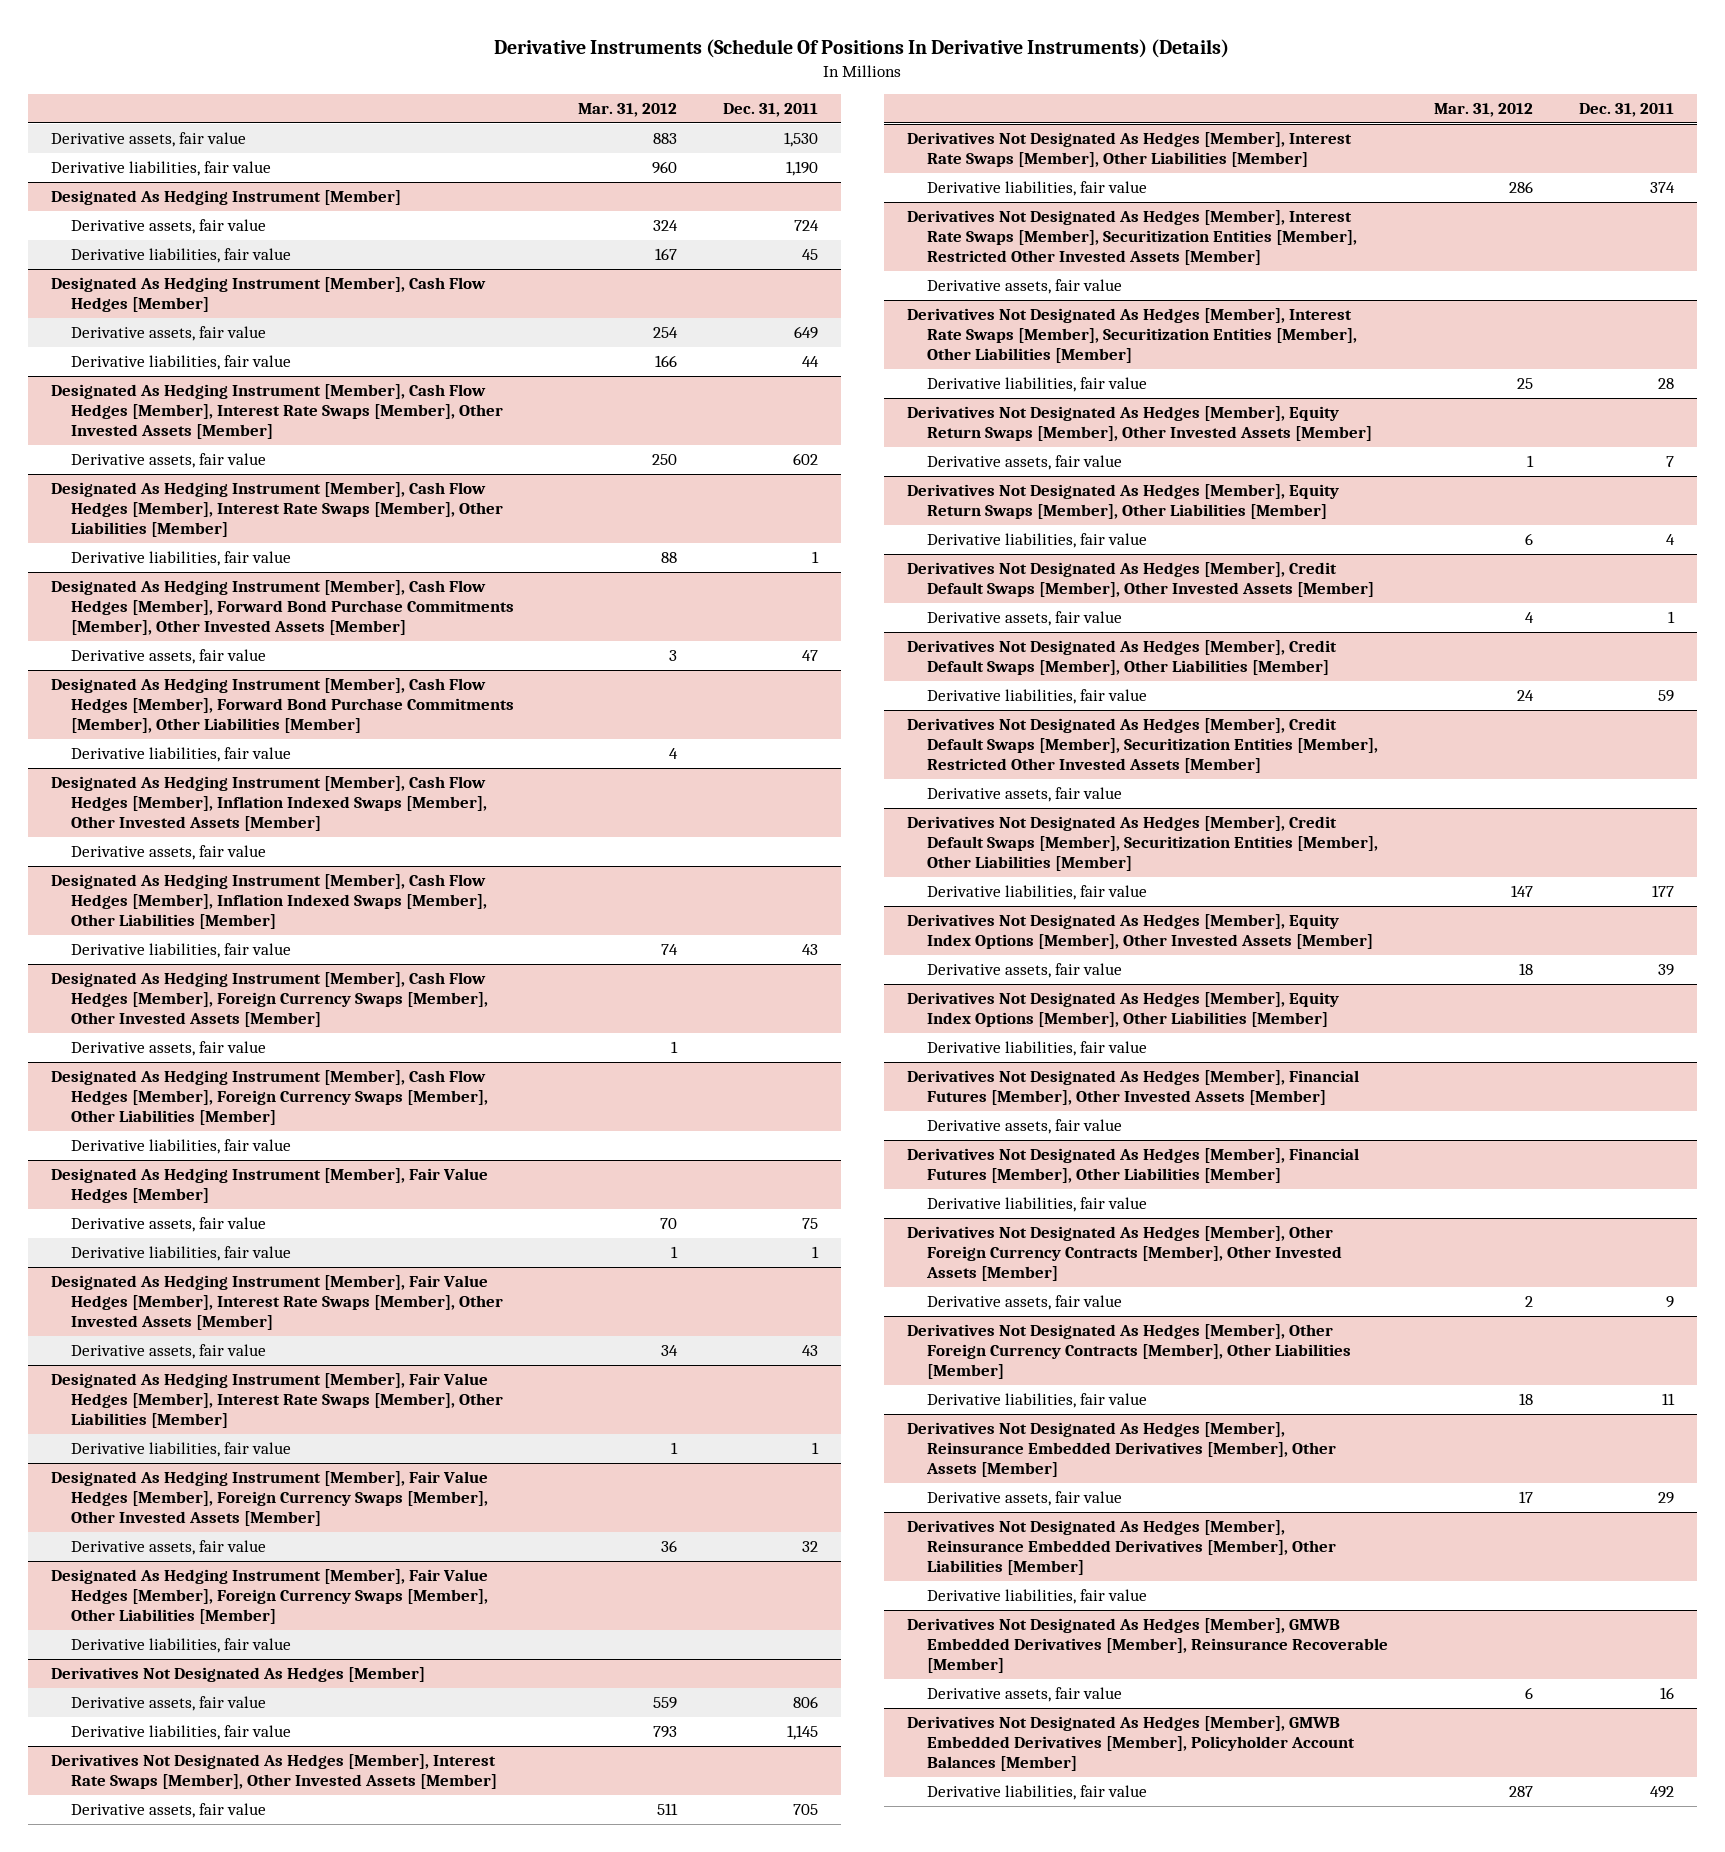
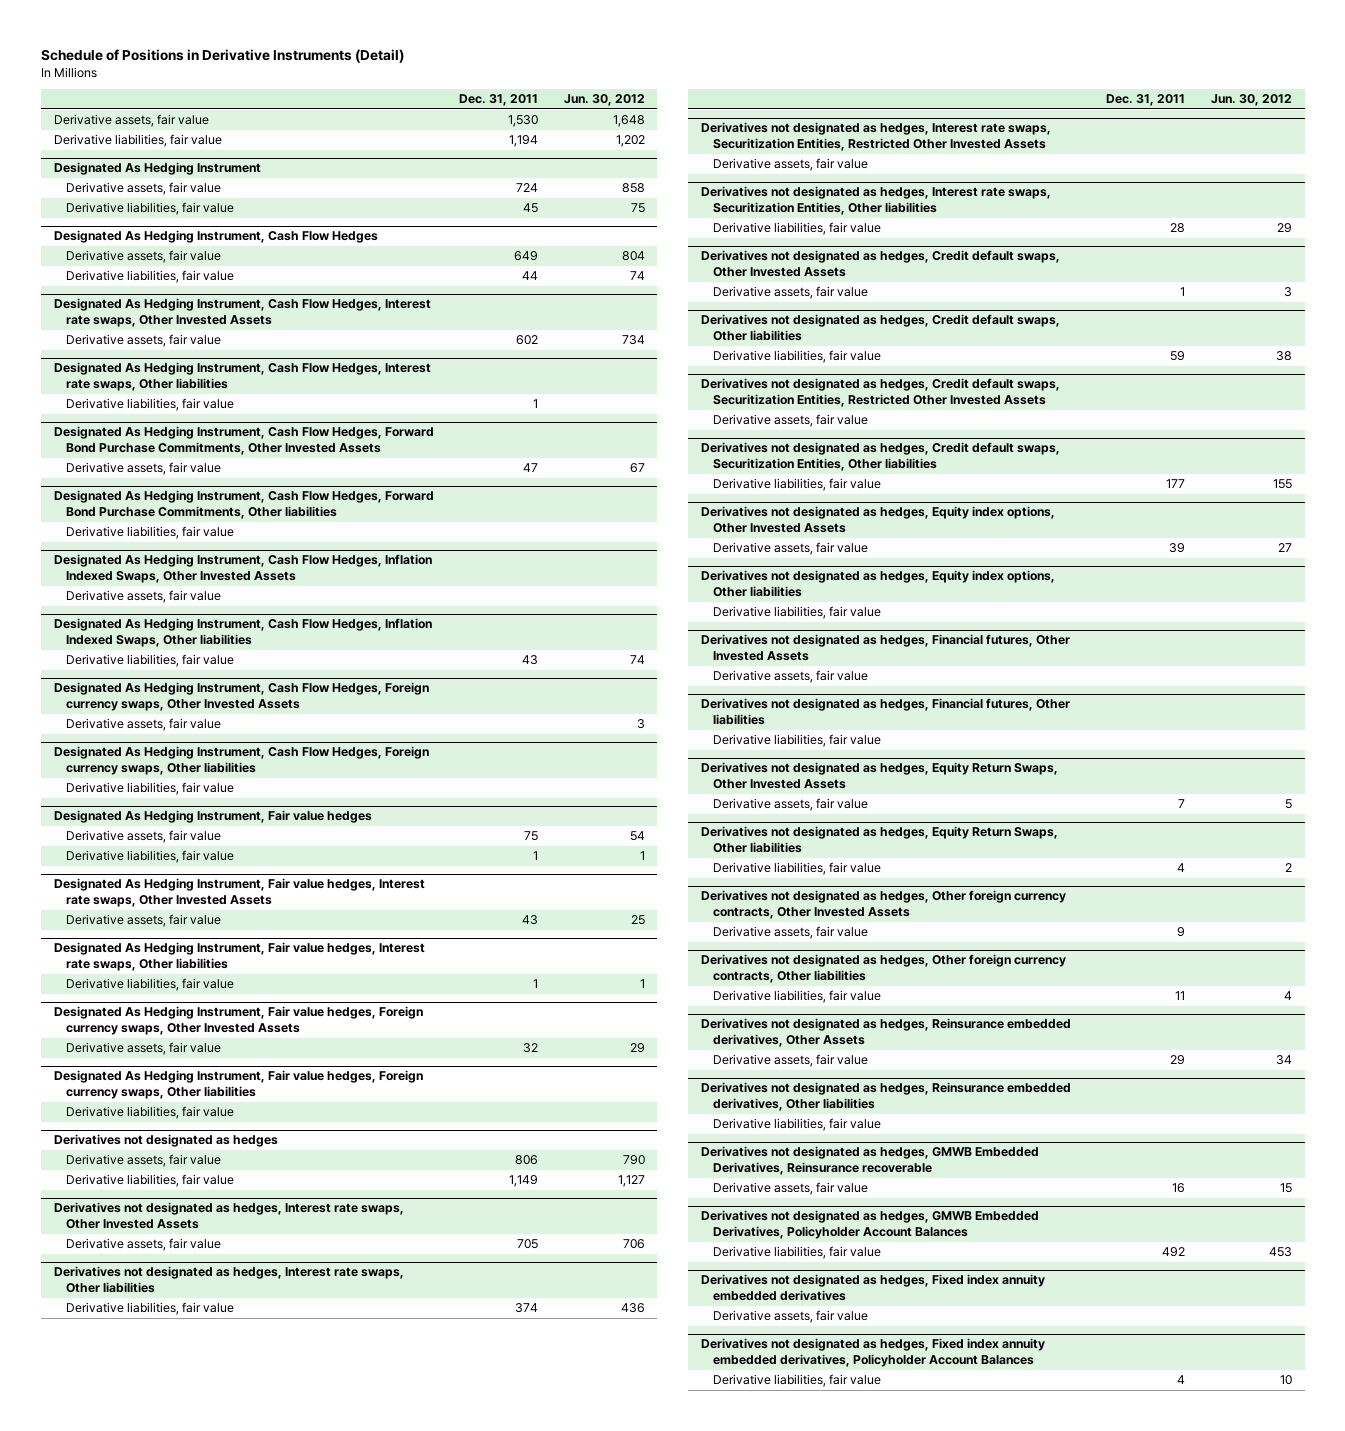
- Derivative Instruments (Schedule Of Positions In Derivative Instruments) (Details)
+ Schedule of Positions in Derivative Instruments (Detail)
- | Mar. 31, 2012 | Dec. 31, 2011
+ | Dec. 31, 2011 | Jun. 30, 2012
- Derivative liabilities, fair value | 960 | 1,190
- Designated As Hedging Instrument [Member]
+ Derivative liabilities, fair value | 1,194 | 1,202
+ Designated As Hedging Instrument
- Designated As Hedging Instrument [Member], Cash Flow Hedges [Member]
+ Designated As Hedging Instrument, Cash Flow Hedges
- Designated As Hedging Instrument [Member], Cash Flow Hedges [Member], Interest Rate Swaps [Member], Other Invested Assets [Member]
+ Designated As Hedging Instrument, Cash Flow Hedges, Interest rate swaps, Other Invested Assets
- Designated As Hedging Instrument [Member], Cash Flow Hedges [Member], Interest Rate Swaps [Member], Other Liabilities [Member]
+ Designated As Hedging Instrument, Cash Flow Hedges, Interest rate swaps, Other liabilities
- Designated As Hedging Instrument [Member], Cash Flow Hedges [Member], Forward Bond Purchase Commitments [Member], Other Invested Assets [Member]
+ Designated As Hedging Instrument, Cash Flow Hedges, Forward Bond Purchase Commitments, Other Invested Assets
- Designated As Hedging Instrument [Member], Cash Flow Hedges [Member], Forward Bond Purchase Commitments [Member], Other Liabilities [Member]
+ Designated As Hedging Instrument, Cash Flow Hedges, Forward Bond Purchase Commitments, Other liabilities
- Designated As Hedging Instrument [Member], Cash Flow Hedges [Member], Inflation Indexed Swaps [Member], Other Invested Assets [Member]
+ Designated As Hedging Instrument, Cash Flow Hedges, Inflation Indexed Swaps, Other Invested Assets
- Designated As Hedging Instrument [Member], Cash Flow Hedges [Member], Inflation Indexed Swaps [Member], Other Liabilities [Member]
+ Designated As Hedging Instrument, Cash Flow Hedges, Inflation Indexed Swaps, Other liabilities
- Designated As Hedging Instrument [Member], Cash Flow Hedges [Member], Foreign Currency Swaps [Member], Other Invested Assets [Member]
+ Designated As Hedging Instrument, Cash Flow Hedges, Foreign currency swaps, Other Invested Assets
- Designated As Hedging Instrument [Member], Cash Flow Hedges [Member], Foreign Currency Swaps [Member], Other Liabilities [Member]
+ Designated As Hedging Instrument, Cash Flow Hedges, Foreign currency swaps, Other liabilities
- Designated As Hedging Instrument [Member], Fair Value Hedges [Member]
+ Designated As Hedging Instrument, Fair value hedges
- Designated As Hedging Instrument [Member], Fair Value Hedges [Member], Interest Rate Swaps [Member], Other Invested Assets [Member]
+ Designated As Hedging Instrument, Fair value hedges, Interest rate swaps, Other Invested Assets
- Designated As Hedging Instrument [Member], Fair Value Hedges [Member], Interest Rate Swaps [Member], Other Liabilities [Member]
+ Designated As Hedging Instrument, Fair value hedges, Interest rate swaps, Other liabilities
- Designated As Hedging Instrument [Member], Fair Value Hedges [Member], Foreign Currency Swaps [Member], Other Invested Assets [Member]
+ Designated As Hedging Instrument, Fair value hedges, Foreign currency swaps, Other Invested Assets
- Designated As Hedging Instrument [Member], Fair Value Hedges [Member], Foreign Currency Swaps [Member], Other Liabilities [Member]
+ Designated As Hedging Instrument, Fair value hedges, Foreign currency swaps, Other liabilities
- Derivatives Not Designated As Hedges [Member]
+ Derivatives not designated as hedges
- Derivative liabilities, fair value | 793 | 1,145
- Derivatives Not Designated As Hedges [Member], Interest Rate Swaps [Member], Other Invested Assets [Member]
+ Derivative liabilities, fair value | 1,149 | 1,127
+ Derivatives not designated as hedges, Interest rate swaps, Other Invested Assets
- Derivatives Not Designated As Hedges [Member], Interest Rate Swaps [Member], Other Liabilities [Member]
+ Derivatives not designated as hedges, Interest rate swaps, Other liabilities
- Derivatives Not Designated As Hedges [Member], Interest Rate Swaps [Member], Securitization Entities [Member], Restricted Other Invested Assets [Member]
+ Derivatives not designated as hedges, Interest rate swaps, Securitization Entities, Restricted Other Invested Assets
- Derivatives Not Designated As Hedges [Member], Interest Rate Swaps [Member], Securitization Entities [Member], Other Liabilities [Member]
+ Derivatives not designated as hedges, Interest rate swaps, Securitization Entities, Other liabilities
- Derivatives Not Designated As Hedges [Member], Equity Return Swaps [Member], Other Invested Assets [Member]
- Derivative assets, fair value | 1 | 7
- Derivatives Not Designated As Hedges [Member], Equity Return Swaps [Member], Other Liabilities [Member]
- Derivative liabilities, fair value | 6 | 4
- Derivatives Not Designated As Hedges [Member], Credit Default Swaps [Member], Other Invested Assets [Member]
+ Derivatives not designated as hedges, Credit default swaps, Other Invested Assets
- Derivatives Not Designated As Hedges [Member], Credit Default Swaps [Member], Other Liabilities [Member]
+ Derivatives not designated as hedges, Credit default swaps, Other liabilities
- Derivatives Not Designated As Hedges [Member], Credit Default Swaps [Member], Securitization Entities [Member], Restricted Other Invested Assets [Member]
+ Derivatives not designated as hedges, Credit default swaps, Securitization Entities, Restricted Other Invested Assets
- Derivatives Not Designated As Hedges [Member], Credit Default Swaps [Member], Securitization Entities [Member], Other Liabilities [Member]
+ Derivatives not designated as hedges, Credit default swaps, Securitization Entities, Other liabilities
- Derivatives Not Designated As Hedges [Member], Equity Index Options [Member], Other Invested Assets [Member]
+ Derivatives not designated as hedges, Equity index options, Other Invested Assets
- Derivatives Not Designated As Hedges [Member], Equity Index Options [Member], Other Liabilities [Member]
+ Derivatives not designated as hedges, Equity index options, Other liabilities
- Derivatives Not Designated As Hedges [Member], Financial Futures [Member], Other Invested Assets [Member]
+ Derivatives not designated as hedges, Financial futures, Other Invested Assets
- Derivatives Not Designated As Hedges [Member], Financial Futures [Member], Other Liabilities [Member]
+ Derivatives not designated as hedges, Financial futures, Other liabilities
- Derivatives Not Designated As Hedges [Member], Other Foreign Currency Contracts [Member], Other Invested Assets [Member]
+ Derivatives not designated as hedges, Equity Return Swaps, Other Invested Assets
+ Derivative assets, fair value | 7 | 5
+ Derivatives not designated as hedges, Equity Return Swaps, Other liabilities
+ Derivative liabilities, fair value | 4 | 2
+ Derivatives not designated as hedges, Other foreign currency contracts, Other Invested Assets
- Derivatives Not Designated As Hedges [Member], Other Foreign Currency Contracts [Member], Other Liabilities [Member]
+ Derivatives not designated as hedges, Other foreign currency contracts, Other liabilities
- Derivatives Not Designated As Hedges [Member], Reinsurance Embedded Derivatives [Member], Other Assets [Member]
+ Derivatives not designated as hedges, Reinsurance embedded derivatives, Other Assets
- Derivatives Not Designated As Hedges [Member], Reinsurance Embedded Derivatives [Member], Other Liabilities [Member]
+ Derivatives not designated as hedges, Reinsurance embedded derivatives, Other liabilities
- Derivatives Not Designated As Hedges [Member], GMWB Embedded Derivatives [Member], Reinsurance Recoverable [Member]
+ Derivatives not designated as hedges, GMWB Embedded Derivatives, Reinsurance recoverable
- Derivatives Not Designated As Hedges [Member], GMWB Embedded Derivatives [Member], Policyholder Account Balances [Member]
+ Derivatives not designated as hedges, GMWB Embedded Derivatives, Policyholder Account Balances
+ Derivatives not designated as hedges, Fixed index annuity embedded derivatives
+ Derivative assets, fair value
+ Derivatives not designated as hedges, Fixed index annuity embedded derivatives, Policyholder Account Balances
+ Derivative liabilities, fair value | 4 | 10

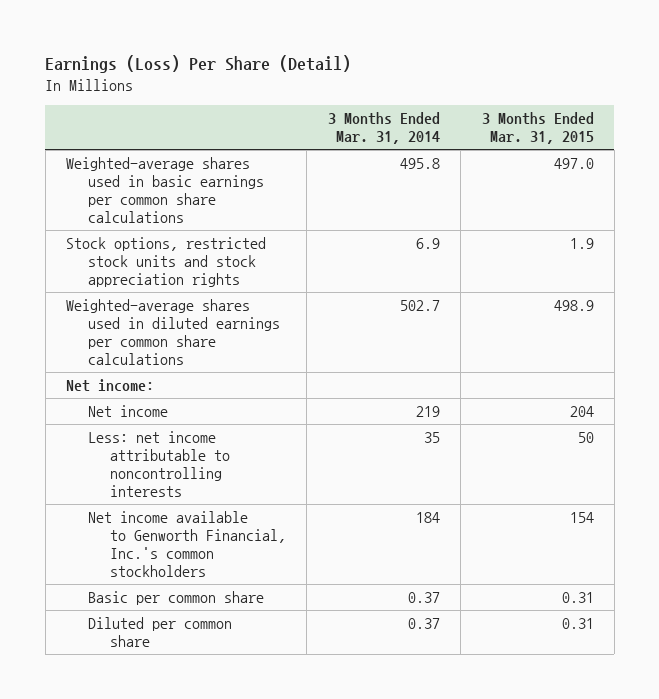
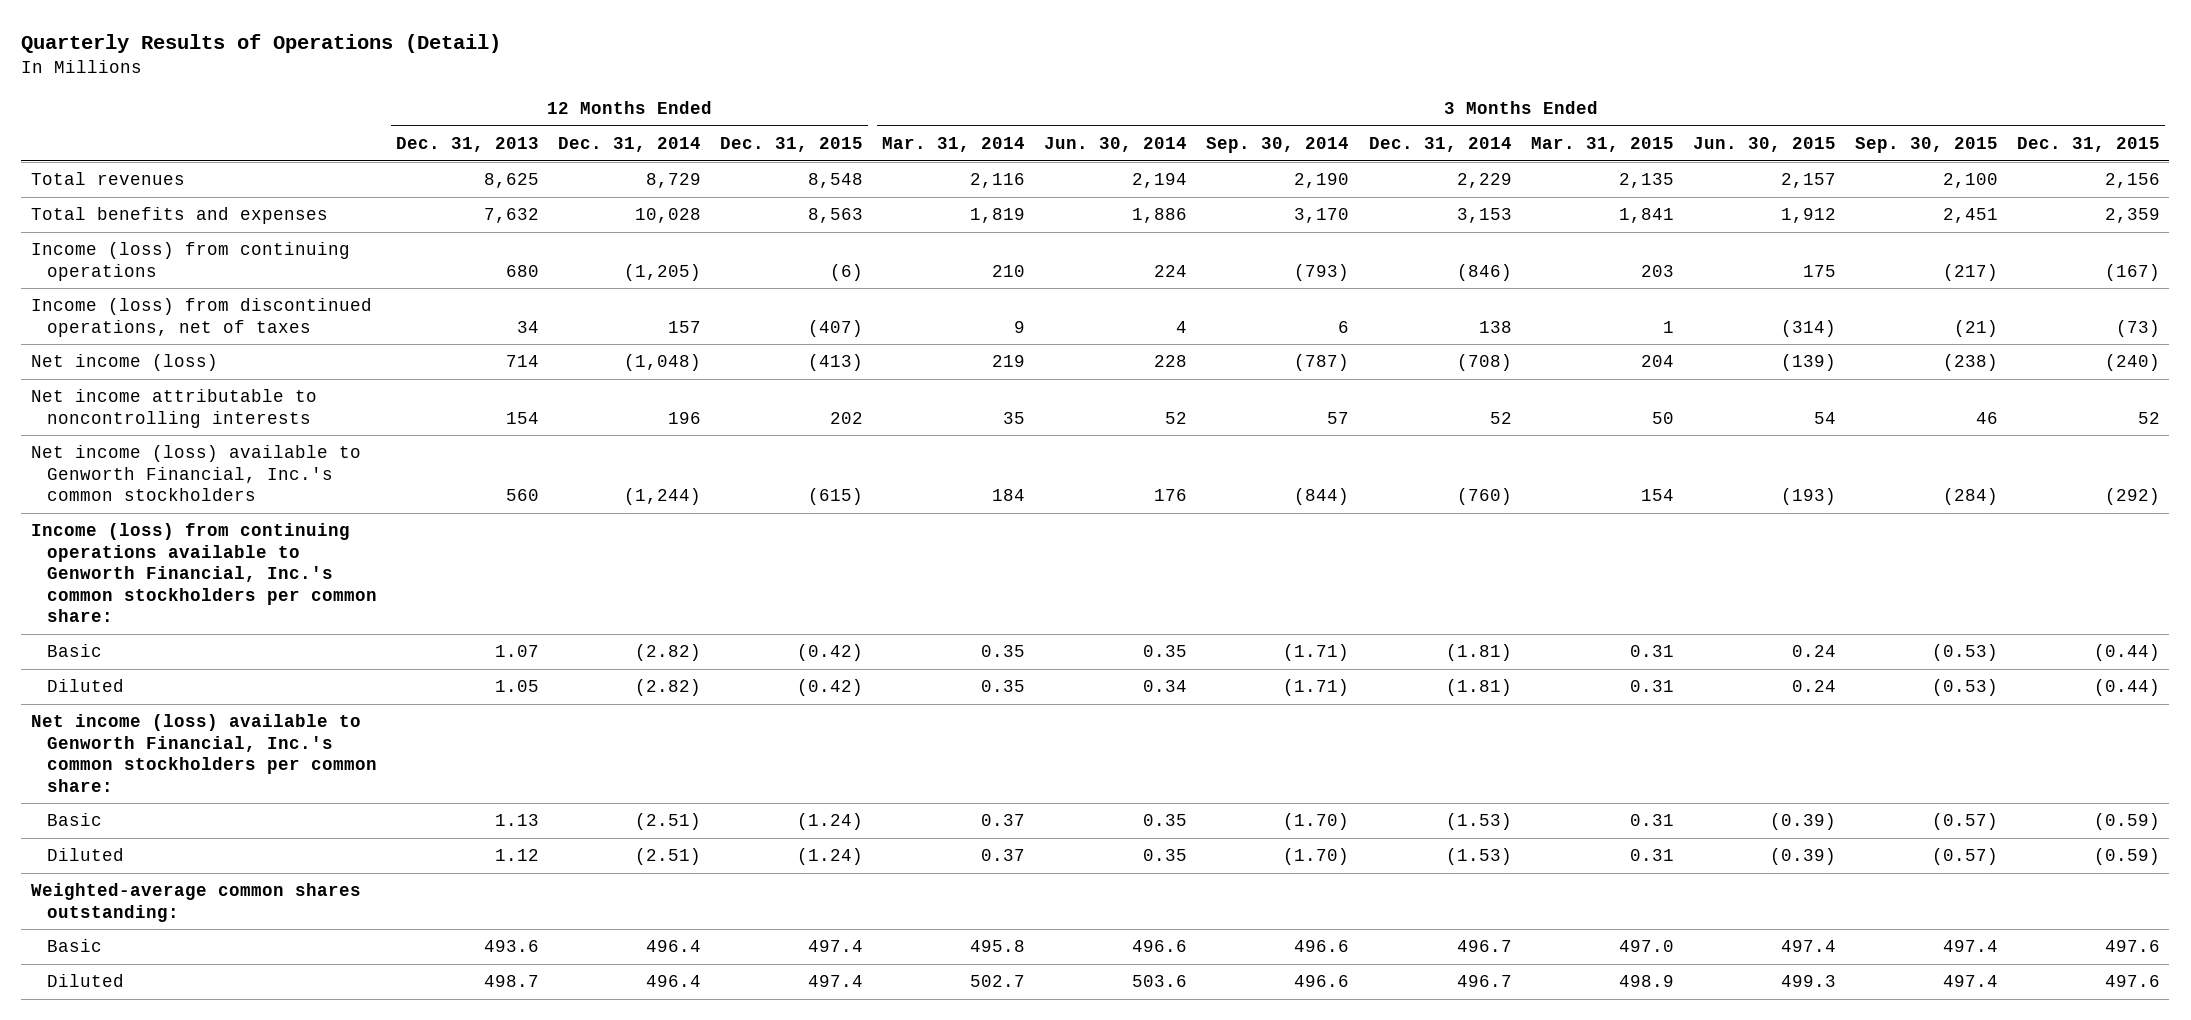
- Earnings (Loss) Per Share (Detail)
+ Quarterly Results of Operations (Detail)
- | 3 Months Ended Mar. 31, 2014 | 3 Months Ended Mar. 31, 2015
+ | 12 Months Ended Dec. 31, 2013 | 12 Months Ended Dec. 31, 2014 | 12 Months Ended Dec. 31, 2015 | 3 Months Ended Mar. 31, 2014 | 3 Months Ended Jun. 30, 2014 | 3 Months Ended Sep. 30, 2014 | 3 Months Ended Dec. 31, 2014 | 3 Months Ended Mar. 31, 2015 | 3 Months Ended Jun. 30, 2015 | 3 Months Ended Sep. 30, 2015 | 3 Months Ended Dec. 31, 2015
- Weighted-average shares used in basic earnings per common share calculations | 495.8 | 497.0
- Stock options, restricted stock units and stock appreciation rights | 6.9 | 1.9
- Weighted-average shares used in diluted earnings per common share calculations | 502.7 | 498.9
- Net income:
- Net income | 219 | 204
- Less: net income attributable to noncontrolling interests | 35 | 50
- Net income available to Genworth Financial, Inc.'s common stockholders | 184 | 154
- Basic per common share | 0.37 | 0.31
- Diluted per common share | 0.37 | 0.31
+ Total revenues | 8,625 | 8,729 | 8,548 | 2,116 | 2,194 | 2,190 | 2,229 | 2,135 | 2,157 | 2,100 | 2,156
+ Total benefits and expenses | 7,632 | 10,028 | 8,563 | 1,819 | 1,886 | 3,170 | 3,153 | 1,841 | 1,912 | 2,451 | 2,359
+ Income (loss) from continuing operations | 680 | (1,205) | (6) | 210 | 224 | (793) | (846) | 203 | 175 | (217) | (167)
+ Income (loss) from discontinued operations, net of taxes | 34 | 157 | (407) | 9 | 4 | 6 | 138 | 1 | (314) | (21) | (73)
+ Net income (loss) | 714 | (1,048) | (413) | 219 | 228 | (787) | (708) | 204 | (139) | (238) | (240)
+ Net income attributable to noncontrolling interests | 154 | 196 | 202 | 35 | 52 | 57 | 52 | 50 | 54 | 46 | 52
+ Net income (loss) available to Genworth Financial, Inc.'s common stockholders | 560 | (1,244) | (615) | 184 | 176 | (844) | (760) | 154 | (193) | (284) | (292)
+ Income (loss) from continuing operations available to Genworth Financial, Inc.'s common stockholders per common share:
+ Basic | 1.07 | (2.82) | (0.42) | 0.35 | 0.35 | (1.71) | (1.81) | 0.31 | 0.24 | (0.53) | (0.44)
+ Diluted | 1.05 | (2.82) | (0.42) | 0.35 | 0.34 | (1.71) | (1.81) | 0.31 | 0.24 | (0.53) | (0.44)
+ Net income (loss) available to Genworth Financial, Inc.'s common stockholders per common share:
+ Basic | 1.13 | (2.51) | (1.24) | 0.37 | 0.35 | (1.70) | (1.53) | 0.31 | (0.39) | (0.57) | (0.59)
+ Diluted | 1.12 | (2.51) | (1.24) | 0.37 | 0.35 | (1.70) | (1.53) | 0.31 | (0.39) | (0.57) | (0.59)
+ Weighted-average common shares outstanding:
+ Basic | 493.6 | 496.4 | 497.4 | 495.8 | 496.6 | 496.6 | 496.7 | 497.0 | 497.4 | 497.4 | 497.6
+ Diluted | 498.7 | 496.4 | 497.4 | 502.7 | 503.6 | 496.6 | 496.7 | 498.9 | 499.3 | 497.4 | 497.6

